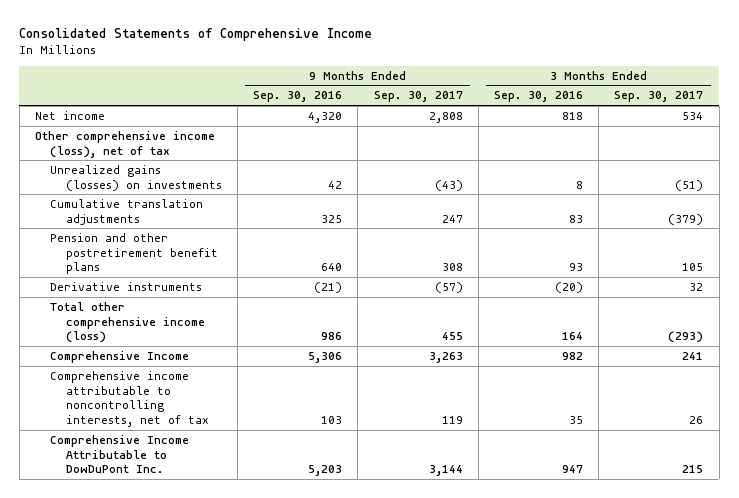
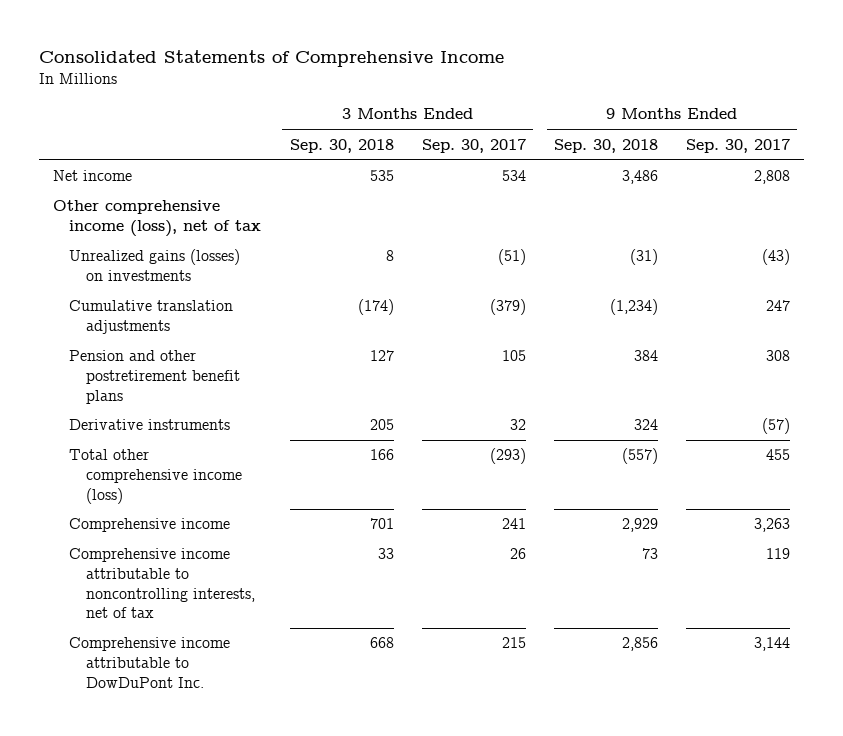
- | 9 Months Ended Sep. 30, 2016 | 9 Months Ended Sep. 30, 2017 | 3 Months Ended Sep. 30, 2016 | 3 Months Ended Sep. 30, 2017
+ | 3 Months Ended Sep. 30, 2018 | 3 Months Ended Sep. 30, 2017 | 9 Months Ended Sep. 30, 2018 | 9 Months Ended Sep. 30, 2017
- Comprehensive Income | 5,306 | 3,263 | 982 | 241
+ Comprehensive income | 701 | 241 | 2,929 | 3,263
- Comprehensive Income Attributable to DowDuPont Inc. | 5,203 | 3,144 | 947 | 215
+ Comprehensive income attributable to DowDuPont Inc. | 668 | 215 | 2,856 | 3,144

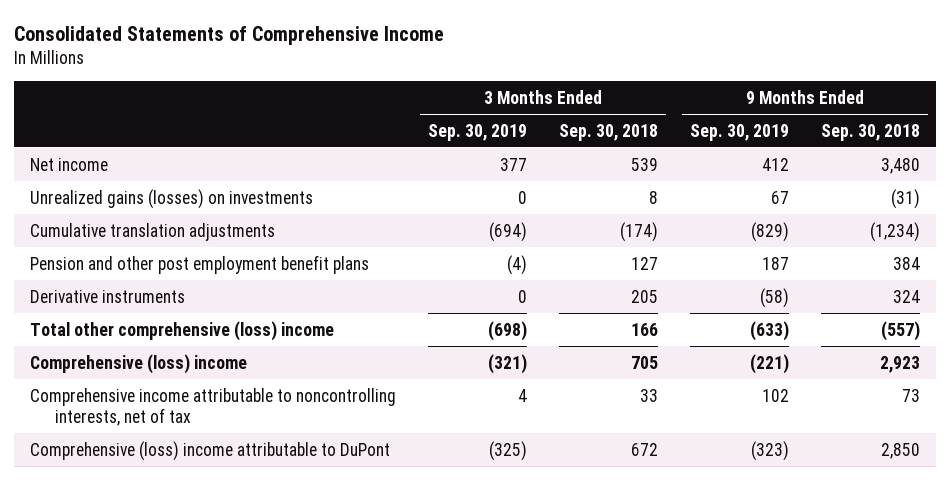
- | 3 Months Ended Sep. 30, 2018 | 3 Months Ended Sep. 30, 2017 | 9 Months Ended Sep. 30, 2018 | 9 Months Ended Sep. 30, 2017
+ | 3 Months Ended Sep. 30, 2019 | 3 Months Ended Sep. 30, 2018 | 9 Months Ended Sep. 30, 2019 | 9 Months Ended Sep. 30, 2018
- Net income | 535 | 534 | 3,486 | 2,808
- Other comprehensive income (loss), net of tax
+ Net income | 377 | 539 | 412 | 3,480
- Pension and other postretirement benefit plans | 127 | 105 | 384 | 308
+ Pension and other post employment benefit plans | (4) | 127 | 187 | 384
- Total other comprehensive income (loss) | 166 | (293) | (557) | 455
- Comprehensive income | 701 | 241 | 2,929 | 3,263
+ Total other comprehensive (loss) income | (698) | 166 | (633) | (557)
+ Comprehensive (loss) income | (321) | 705 | (221) | 2,923
- Comprehensive income attributable to DowDuPont Inc. | 668 | 215 | 2,856 | 3,144
+ Comprehensive (loss) income attributable to DuPont | (325) | 672 | (323) | 2,850

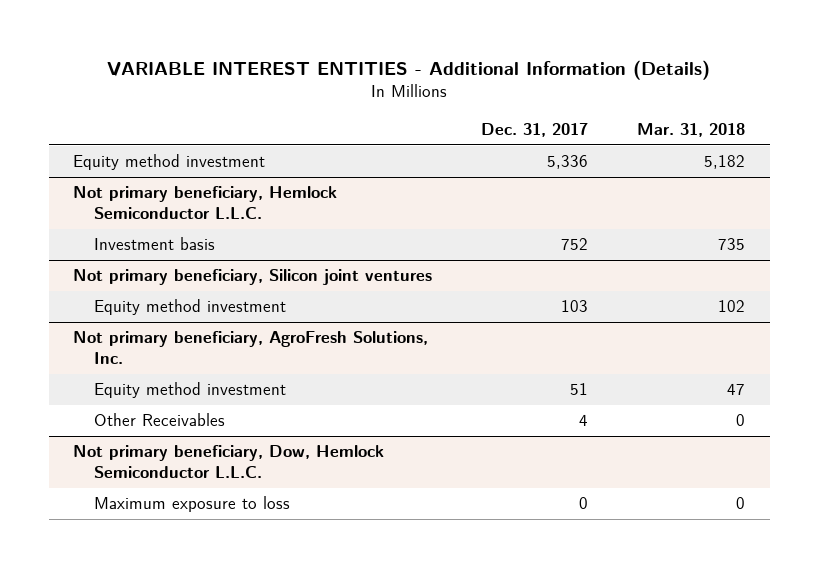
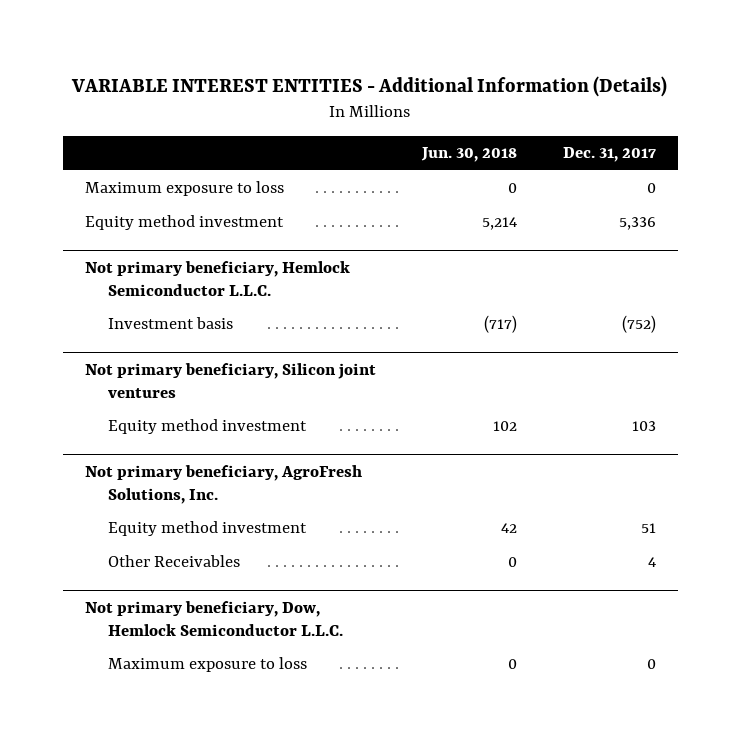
- | Dec. 31, 2017 | Mar. 31, 2018
+ | Jun. 30, 2018 | Dec. 31, 2017
+ Maximum exposure to loss | 0 | 0
@ Not primary beneficiary, Hemlock Semiconductor L.L.C.
- Investment basis | 752 | 735
+ Investment basis | (717) | (752)

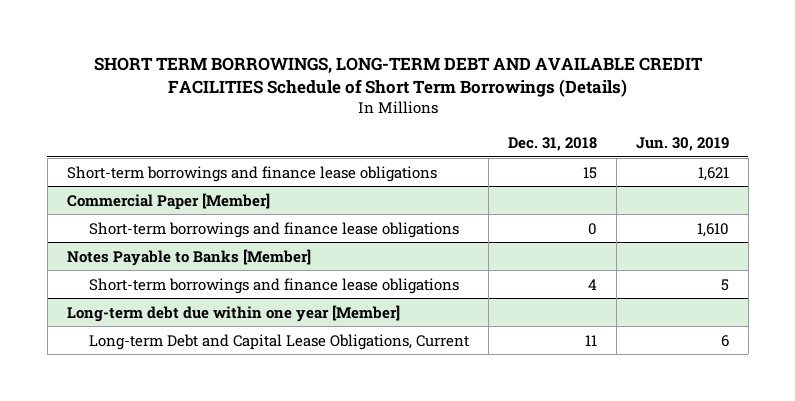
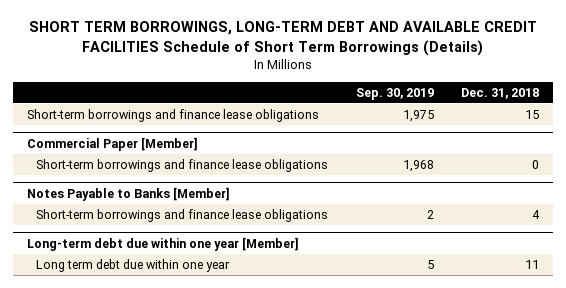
- | Dec. 31, 2018 | Jun. 30, 2019
+ | Sep. 30, 2019 | Dec. 31, 2018
@ Long-term debt due within one year [Member]
- Long-term Debt and Capital Lease Obligations, Current | 11 | 6
+ Long term debt due within one year | 5 | 11

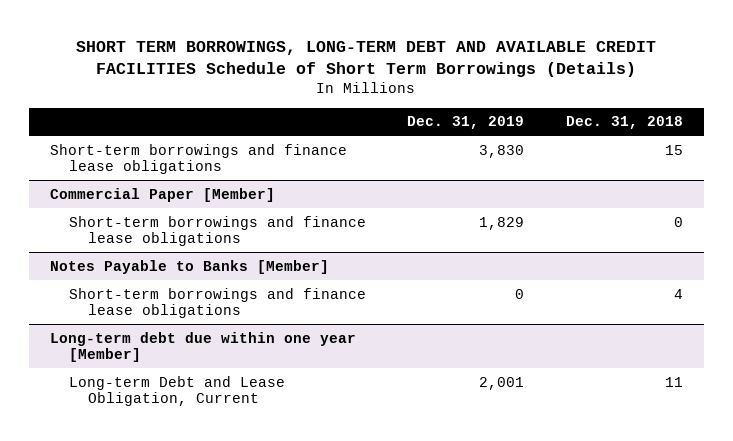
- | Sep. 30, 2019 | Dec. 31, 2018
+ | Dec. 31, 2019 | Dec. 31, 2018
@ Long-term debt due within one year [Member]
- Long term debt due within one year | 5 | 11
+ Long-term Debt and Lease Obligation, Current | 2,001 | 11

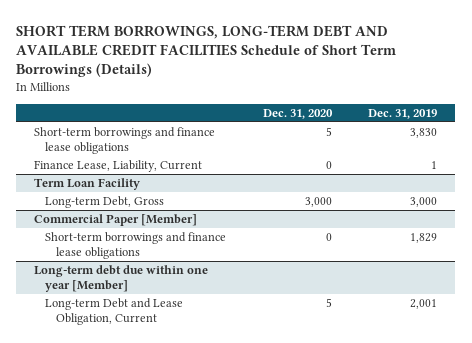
- | Dec. 31, 2019 | Dec. 31, 2018
+ | Dec. 31, 2020 | Dec. 31, 2019
+ Finance Lease, Liability, Current | 0 | 1
+ Term Loan Facility
+ Long-term Debt, Gross | 3,000 | 3,000
- Notes Payable to Banks [Member]
- Short-term borrowings and finance lease obligations | 0 | 4

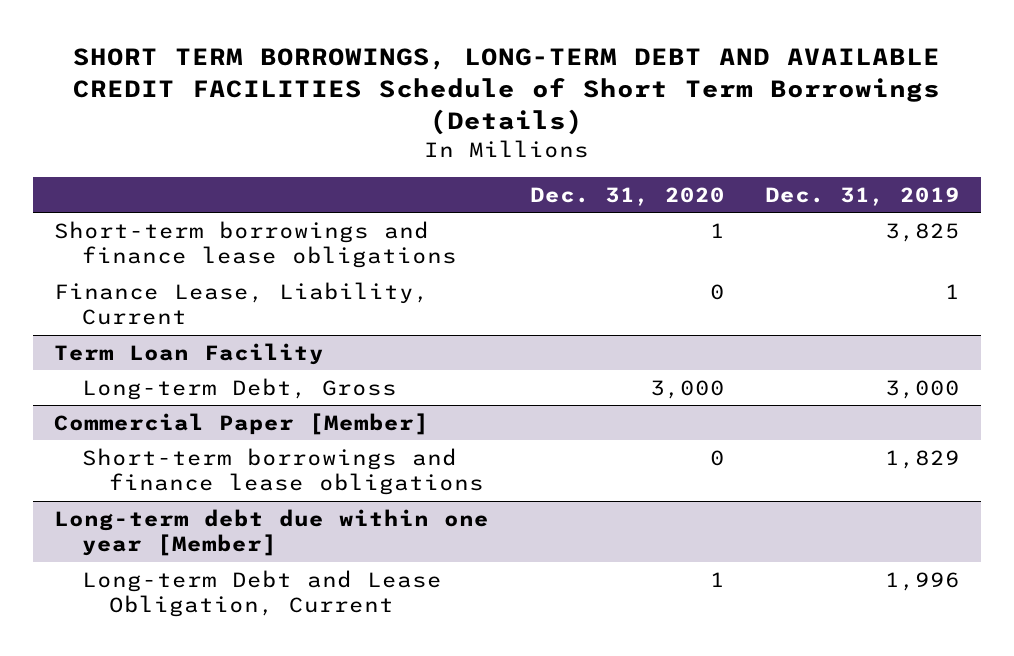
- Short-term borrowings and finance lease obligations | 5 | 3,830
+ Short-term borrowings and finance lease obligations | 1 | 3,825
@ Long-term debt due within one year [Member]
- Long-term Debt and Lease Obligation, Current | 5 | 2,001
+ Long-term Debt and Lease Obligation, Current | 1 | 1,996

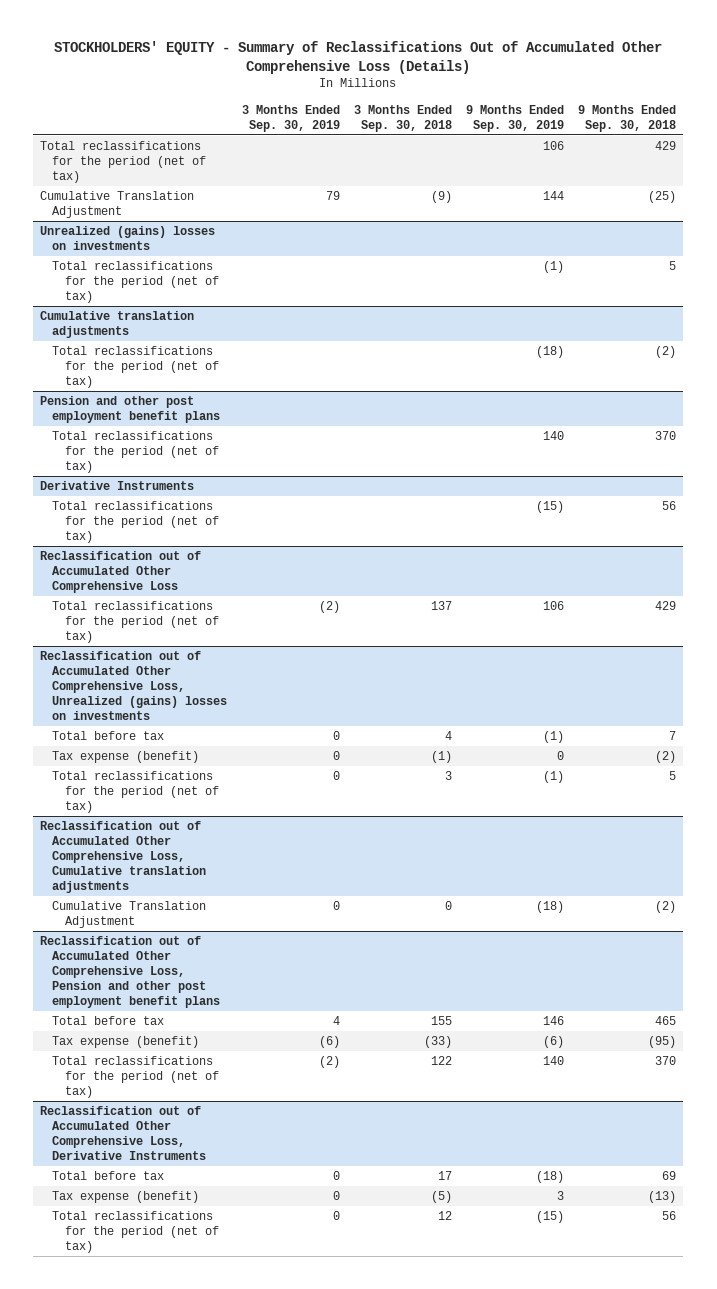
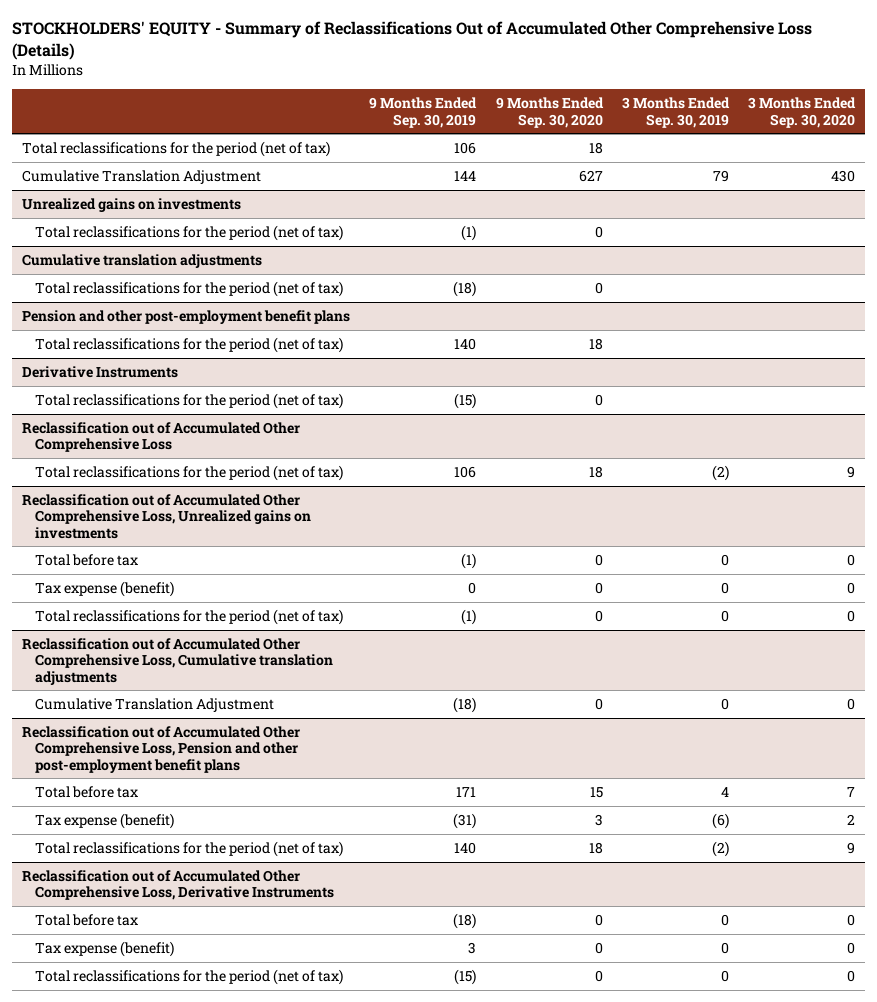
- | 3 Months Ended Sep. 30, 2019 | 3 Months Ended Sep. 30, 2018 | 9 Months Ended Sep. 30, 2019 | 9 Months Ended Sep. 30, 2018
+ | 9 Months Ended Sep. 30, 2019 | 9 Months Ended Sep. 30, 2020 | 3 Months Ended Sep. 30, 2019 | 3 Months Ended Sep. 30, 2020
- Unrealized (gains) losses on investments
+ Unrealized gains on investments
- Pension and other post employment benefit plans
+ Pension and other post-employment benefit plans
- Reclassification out of Accumulated Other Comprehensive Loss, Unrealized (gains) losses on investments
+ Reclassification out of Accumulated Other Comprehensive Loss, Unrealized gains on investments
- Reclassification out of Accumulated Other Comprehensive Loss, Pension and other post employment benefit plans
- Total before tax | 4 | 155 | 146 | 465
- Tax expense (benefit) | (6) | (33) | (6) | (95)
+ Reclassification out of Accumulated Other Comprehensive Loss, Pension and other post-employment benefit plans
+ Total before tax | 171 | 15 | 4 | 7
+ Tax expense (benefit) | (31) | 3 | (6) | 2

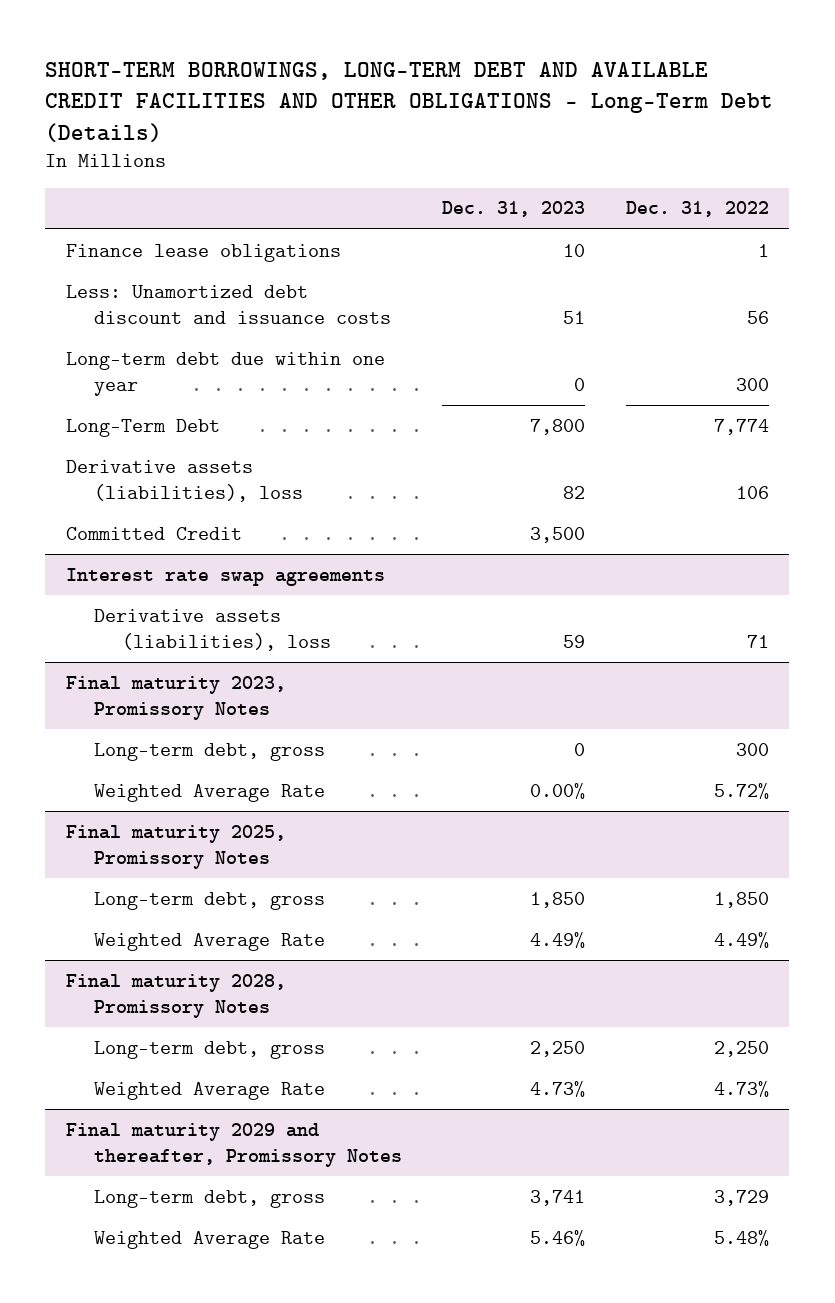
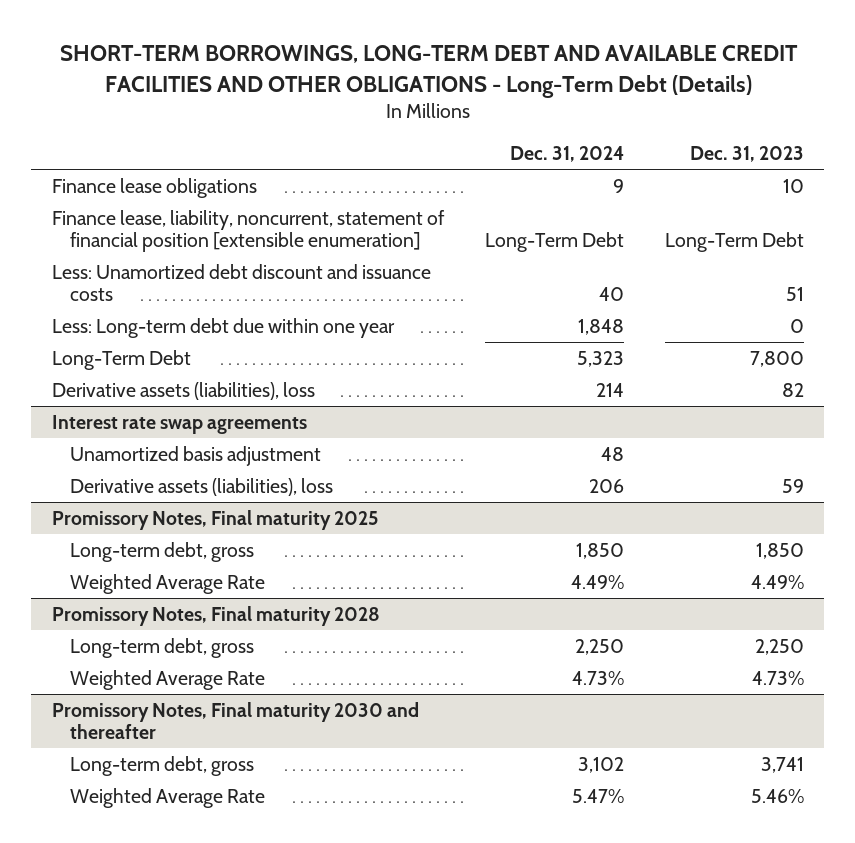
- | Dec. 31, 2023 | Dec. 31, 2022
+ | Dec. 31, 2024 | Dec. 31, 2023
+ Finance lease, liability, noncurrent, statement of financial position [extensible enumeration] | Long-Term Debt | Long-Term Debt
- Long-term debt due within one year | 0 | 300
+ Less: Long-term debt due within one year | 1,848 | 0
- Committed Credit | 3,500 |
@ Interest rate swap agreements
+ Unamortized basis adjustment | 48 |
- Final maturity 2023, Promissory Notes
- Long-term debt, gross | 0 | 300
- Weighted Average Rate | 0.00% | 5.72%
- Final maturity 2025, Promissory Notes
+ Promissory Notes, Final maturity 2025
- Final maturity 2028, Promissory Notes
+ Promissory Notes, Final maturity 2028
- Final maturity 2029 and thereafter, Promissory Notes
+ Promissory Notes, Final maturity 2030 and thereafter

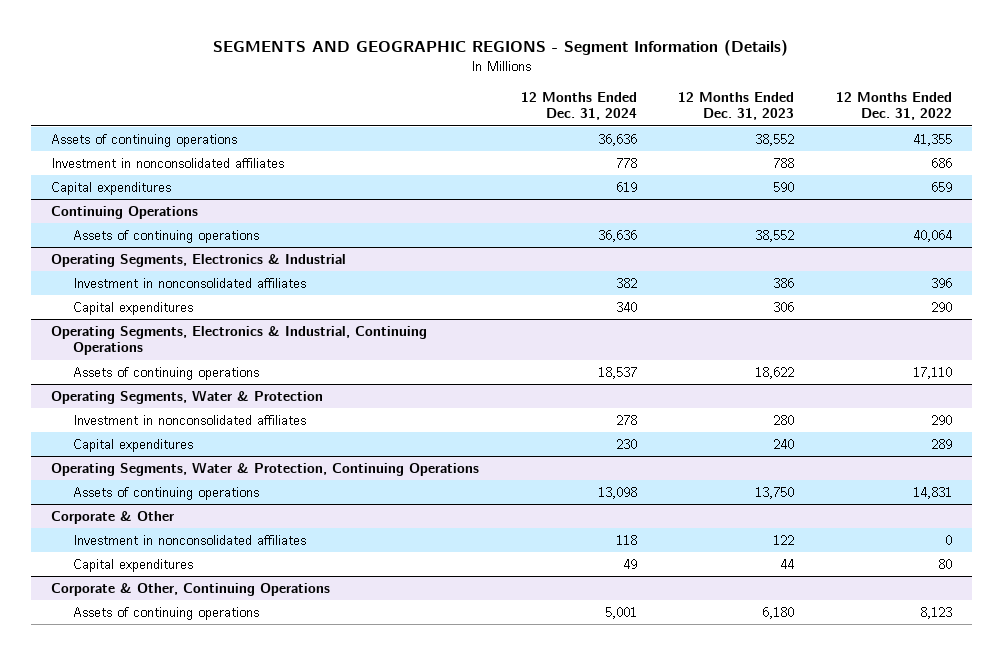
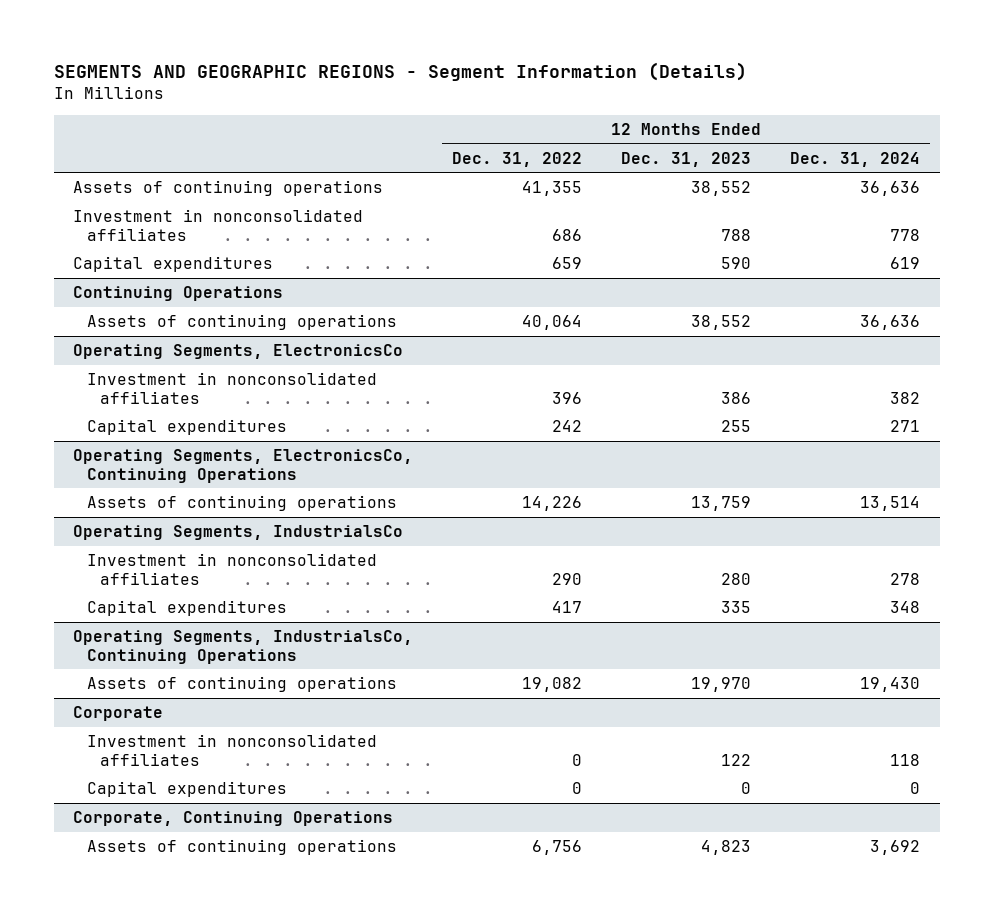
- | 12 Months Ended Dec. 31, 2024 | 12 Months Ended Dec. 31, 2023 | 12 Months Ended Dec. 31, 2022
+ | 12 Months Ended Dec. 31, 2022 | 12 Months Ended Dec. 31, 2023 | 12 Months Ended Dec. 31, 2024
- Operating Segments, Electronics & Industrial
+ Operating Segments, ElectronicsCo
- Capital expenditures | 340 | 306 | 290
- Operating Segments, Electronics & Industrial, Continuing Operations
- Assets of continuing operations | 18,537 | 18,622 | 17,110
- Operating Segments, Water & Protection
+ Capital expenditures | 242 | 255 | 271
+ Operating Segments, ElectronicsCo, Continuing Operations
+ Assets of continuing operations | 14,226 | 13,759 | 13,514
+ Operating Segments, IndustrialsCo
- Capital expenditures | 230 | 240 | 289
- Operating Segments, Water & Protection, Continuing Operations
- Assets of continuing operations | 13,098 | 13,750 | 14,831
- Corporate & Other
+ Capital expenditures | 417 | 335 | 348
+ Operating Segments, IndustrialsCo, Continuing Operations
+ Assets of continuing operations | 19,082 | 19,970 | 19,430
+ Corporate
- Capital expenditures | 49 | 44 | 80
- Corporate & Other, Continuing Operations
- Assets of continuing operations | 5,001 | 6,180 | 8,123
+ Capital expenditures | 0 | 0 | 0
+ Corporate, Continuing Operations
+ Assets of continuing operations | 6,756 | 4,823 | 3,692

